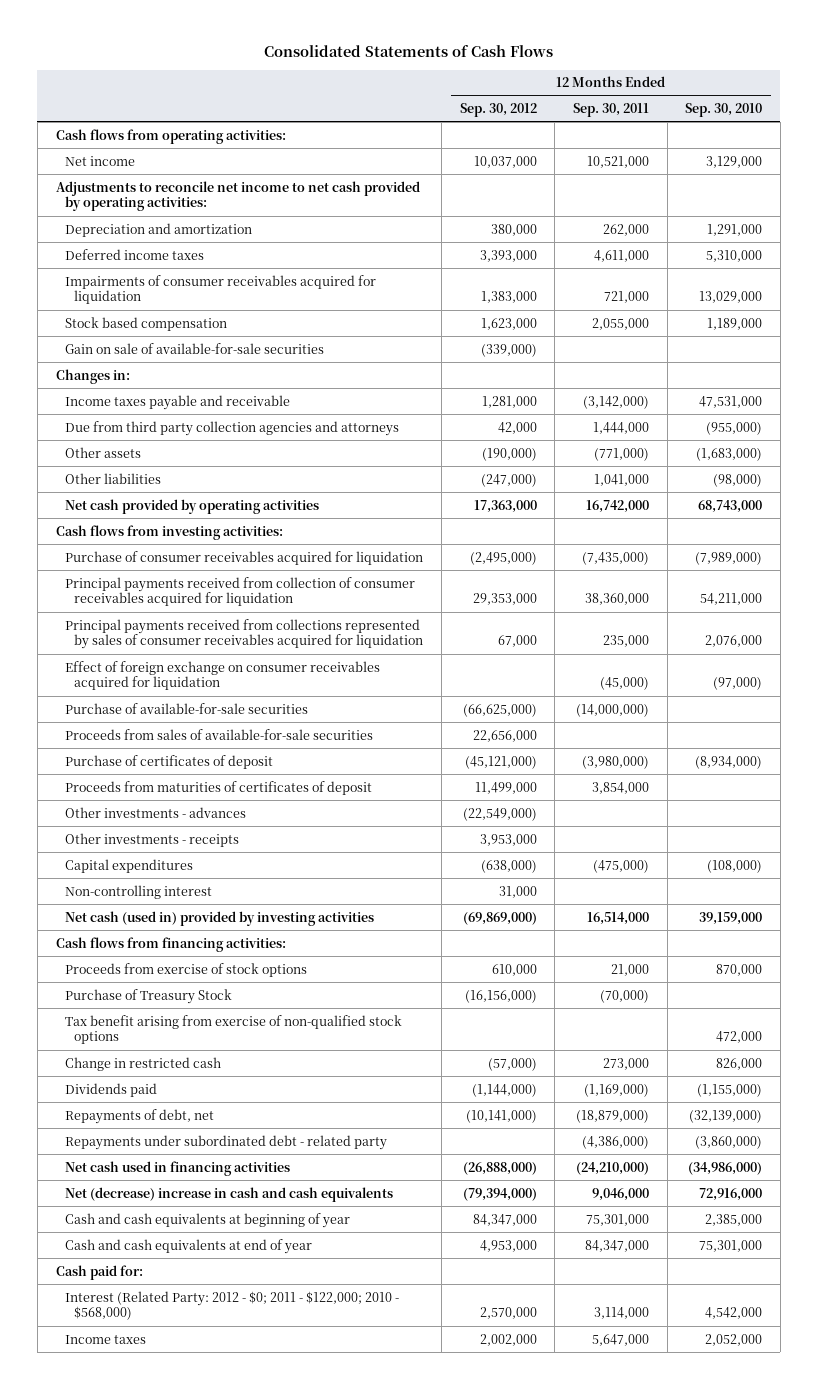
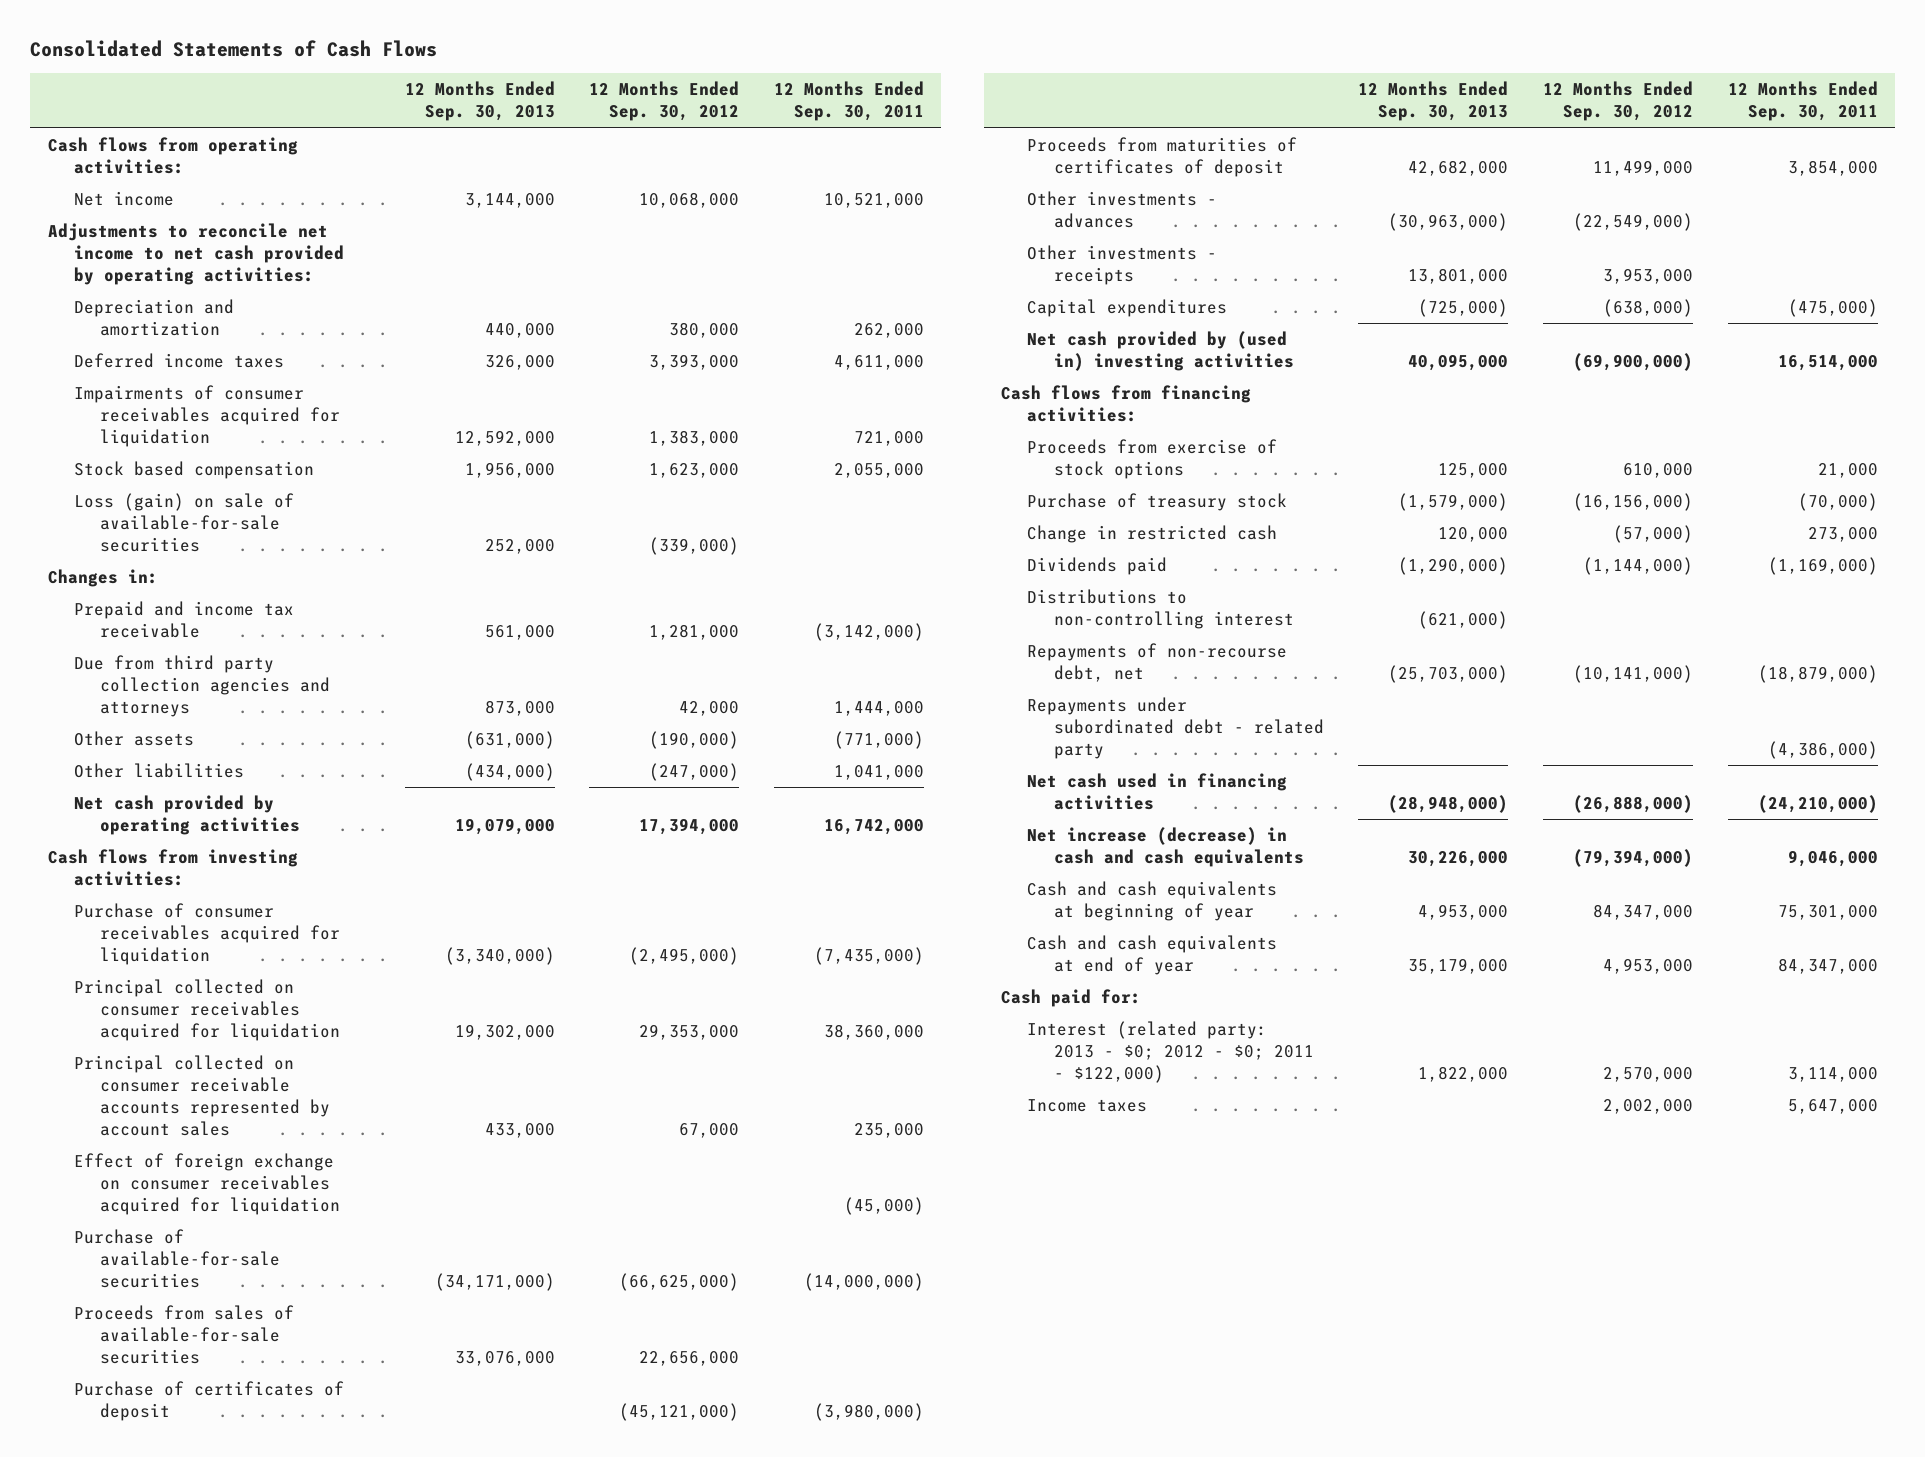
- | 12 Months Ended Sep. 30, 2012 | 12 Months Ended Sep. 30, 2011 | 12 Months Ended Sep. 30, 2010
+ | 12 Months Ended Sep. 30, 2013 | 12 Months Ended Sep. 30, 2012 | 12 Months Ended Sep. 30, 2011
- Net income | 10,037,000 | 10,521,000 | 3,129,000
+ Net income | 3,144,000 | 10,068,000 | 10,521,000
- Gain on sale of available-for-sale securities | (339,000) | |
+ Loss (gain) on sale of available-for-sale securities | 252,000 | (339,000) |
- Income taxes payable and receivable | 1,281,000 | (3,142,000) | 47,531,000
+ Prepaid and income tax receivable | 561,000 | 1,281,000 | (3,142,000)
- Net cash provided by operating activities | 17,363,000 | 16,742,000 | 68,743,000
+ Net cash provided by operating activities | 19,079,000 | 17,394,000 | 16,742,000
- Principal payments received from collection of consumer receivables acquired for liquidation | 29,353,000 | 38,360,000 | 54,211,000
- Principal payments received from collections represented by sales of consumer receivables acquired for liquidation | 67,000 | 235,000 | 2,076,000
+ Principal collected on consumer receivables acquired for liquidation | 19,302,000 | 29,353,000 | 38,360,000
+ Principal collected on consumer receivable accounts represented by account sales | 433,000 | 67,000 | 235,000
- Non-controlling interest | 31,000 | |
- Net cash (used in) provided by investing activities | (69,869,000) | 16,514,000 | 39,159,000
+ Net cash provided by (used in) investing activities | 40,095,000 | (69,900,000) | 16,514,000
- Purchase of Treasury Stock | (16,156,000) | (70,000) |
- Tax benefit arising from exercise of non-qualified stock options | | | 472,000
+ Purchase of treasury stock | (1,579,000) | (16,156,000) | (70,000)
- Repayments of debt, net | (10,141,000) | (18,879,000) | (32,139,000)
+ Distributions to non-controlling interest | (621,000) | |
+ Repayments of non-recourse debt, net | (25,703,000) | (10,141,000) | (18,879,000)
- Net (decrease) increase in cash and cash equivalents | (79,394,000) | 9,046,000 | 72,916,000
+ Net increase (decrease) in cash and cash equivalents | 30,226,000 | (79,394,000) | 9,046,000
- Interest (Related Party: 2012 - $0; 2011 - $122,000; 2010 - $568,000) | 2,570,000 | 3,114,000 | 4,542,000
+ Interest (related party: 2013 - $0; 2012 - $0; 2011 - $122,000) | 1,822,000 | 2,570,000 | 3,114,000

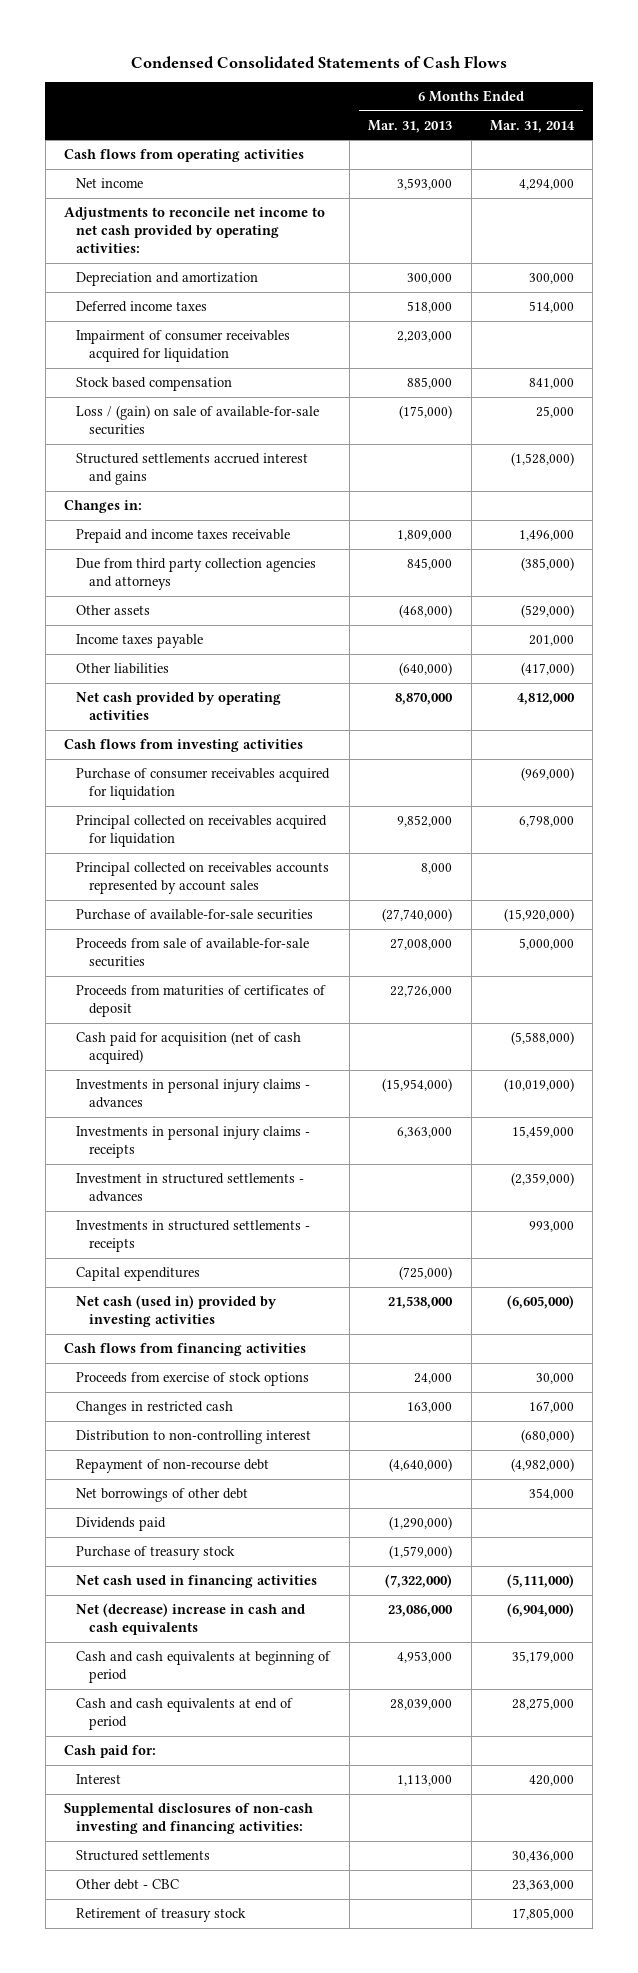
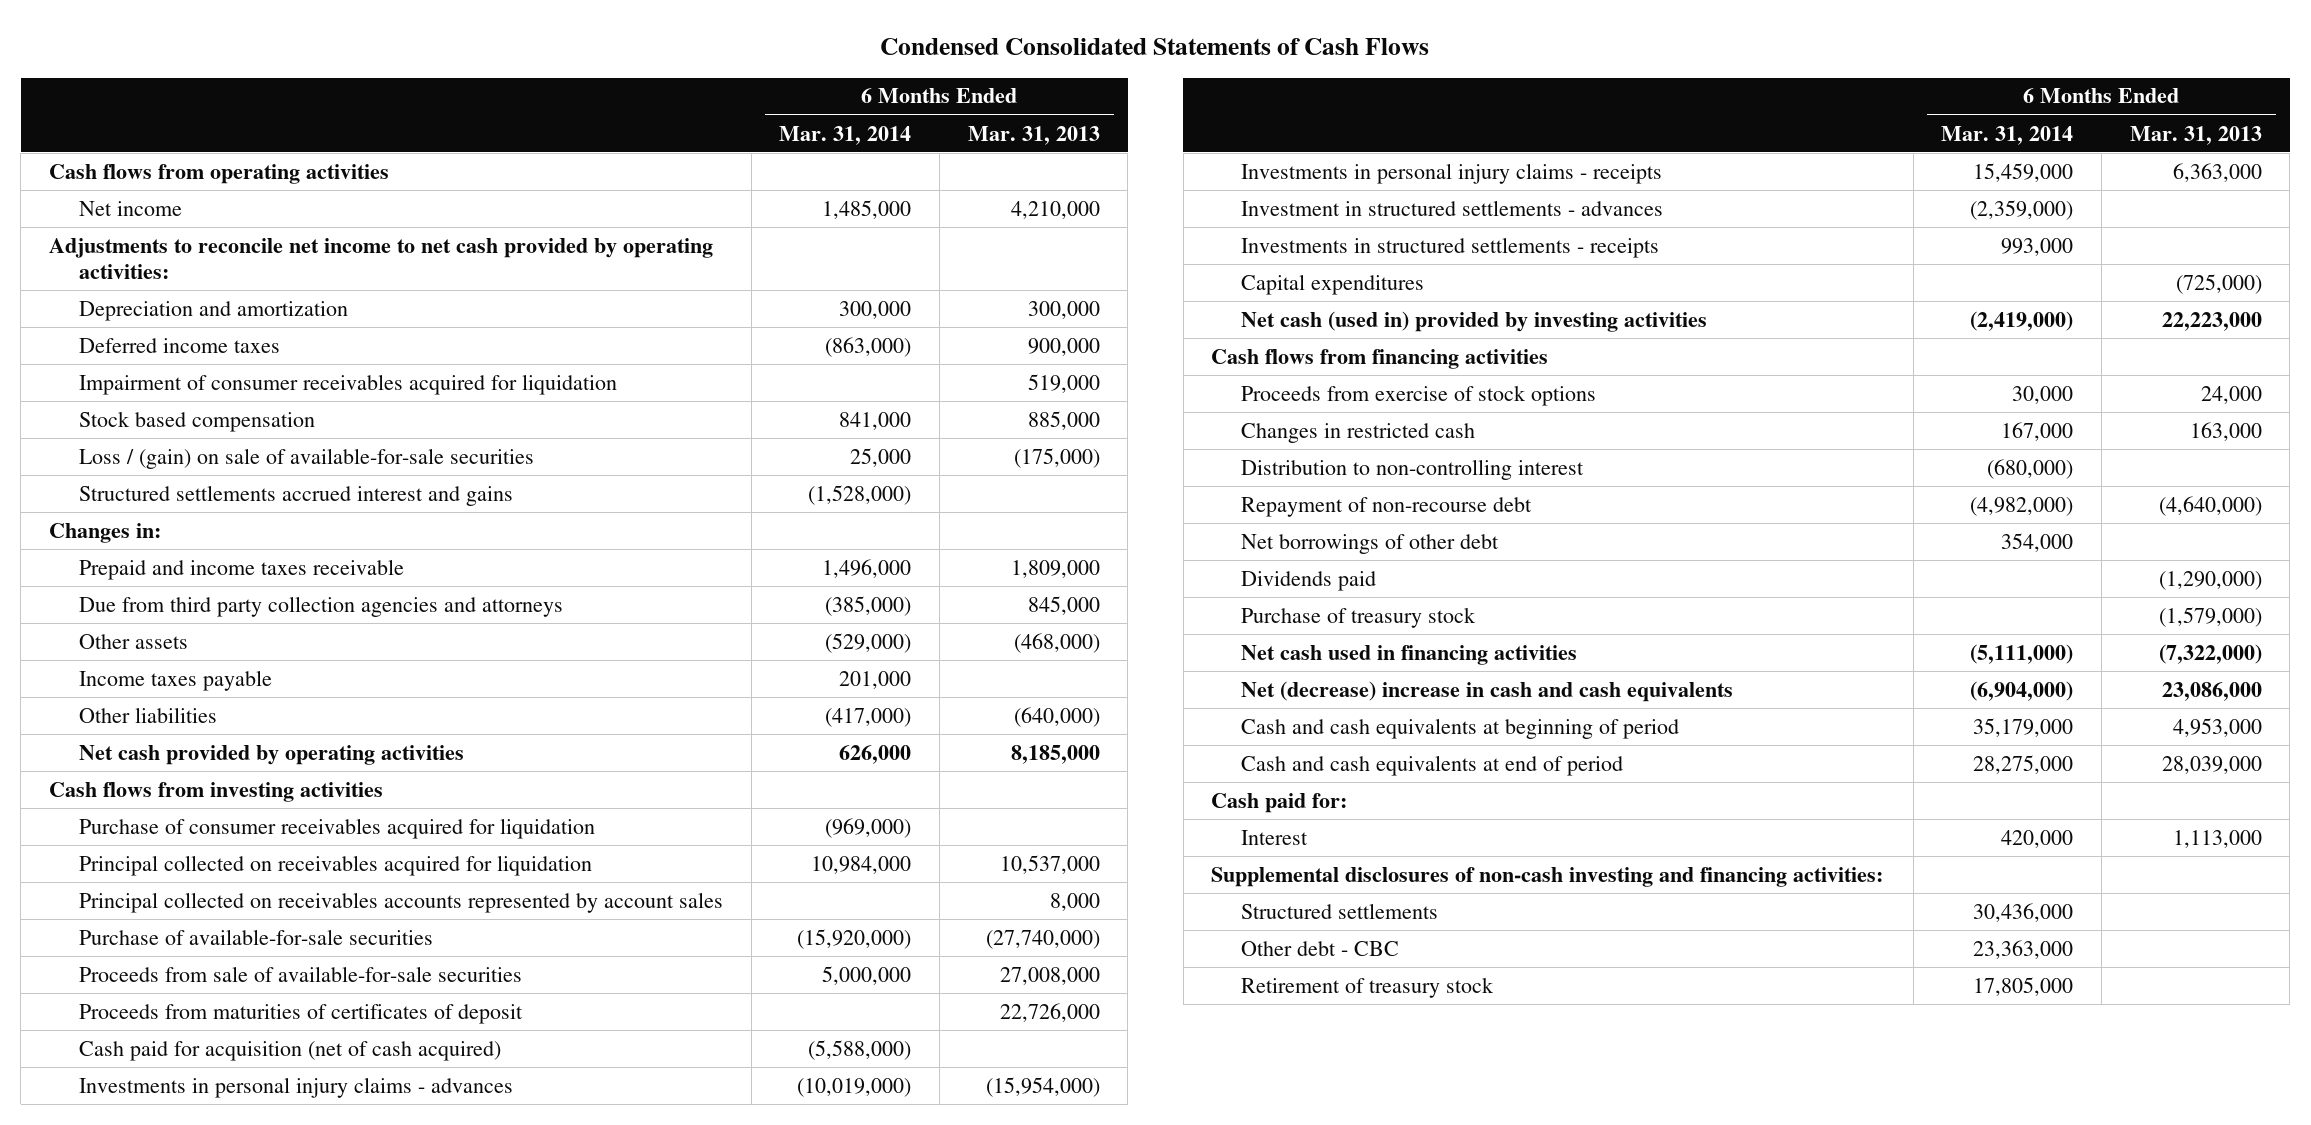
- | 6 Months Ended Mar. 31, 2013 | 6 Months Ended Mar. 31, 2014
+ | 6 Months Ended Mar. 31, 2014 | 6 Months Ended Mar. 31, 2013
- Net income | 3,593,000 | 4,294,000
+ Net income | 1,485,000 | 4,210,000
- Deferred income taxes | 518,000 | 514,000
- Impairment of consumer receivables acquired for liquidation | 2,203,000 |
+ Deferred income taxes | (863,000) | 900,000
+ Impairment of consumer receivables acquired for liquidation | | 519,000
- Net cash provided by operating activities | 8,870,000 | 4,812,000
+ Net cash provided by operating activities | 626,000 | 8,185,000
- Principal collected on receivables acquired for liquidation | 9,852,000 | 6,798,000
+ Principal collected on receivables acquired for liquidation | 10,984,000 | 10,537,000
- Net cash (used in) provided by investing activities | 21,538,000 | (6,605,000)
+ Net cash (used in) provided by investing activities | (2,419,000) | 22,223,000

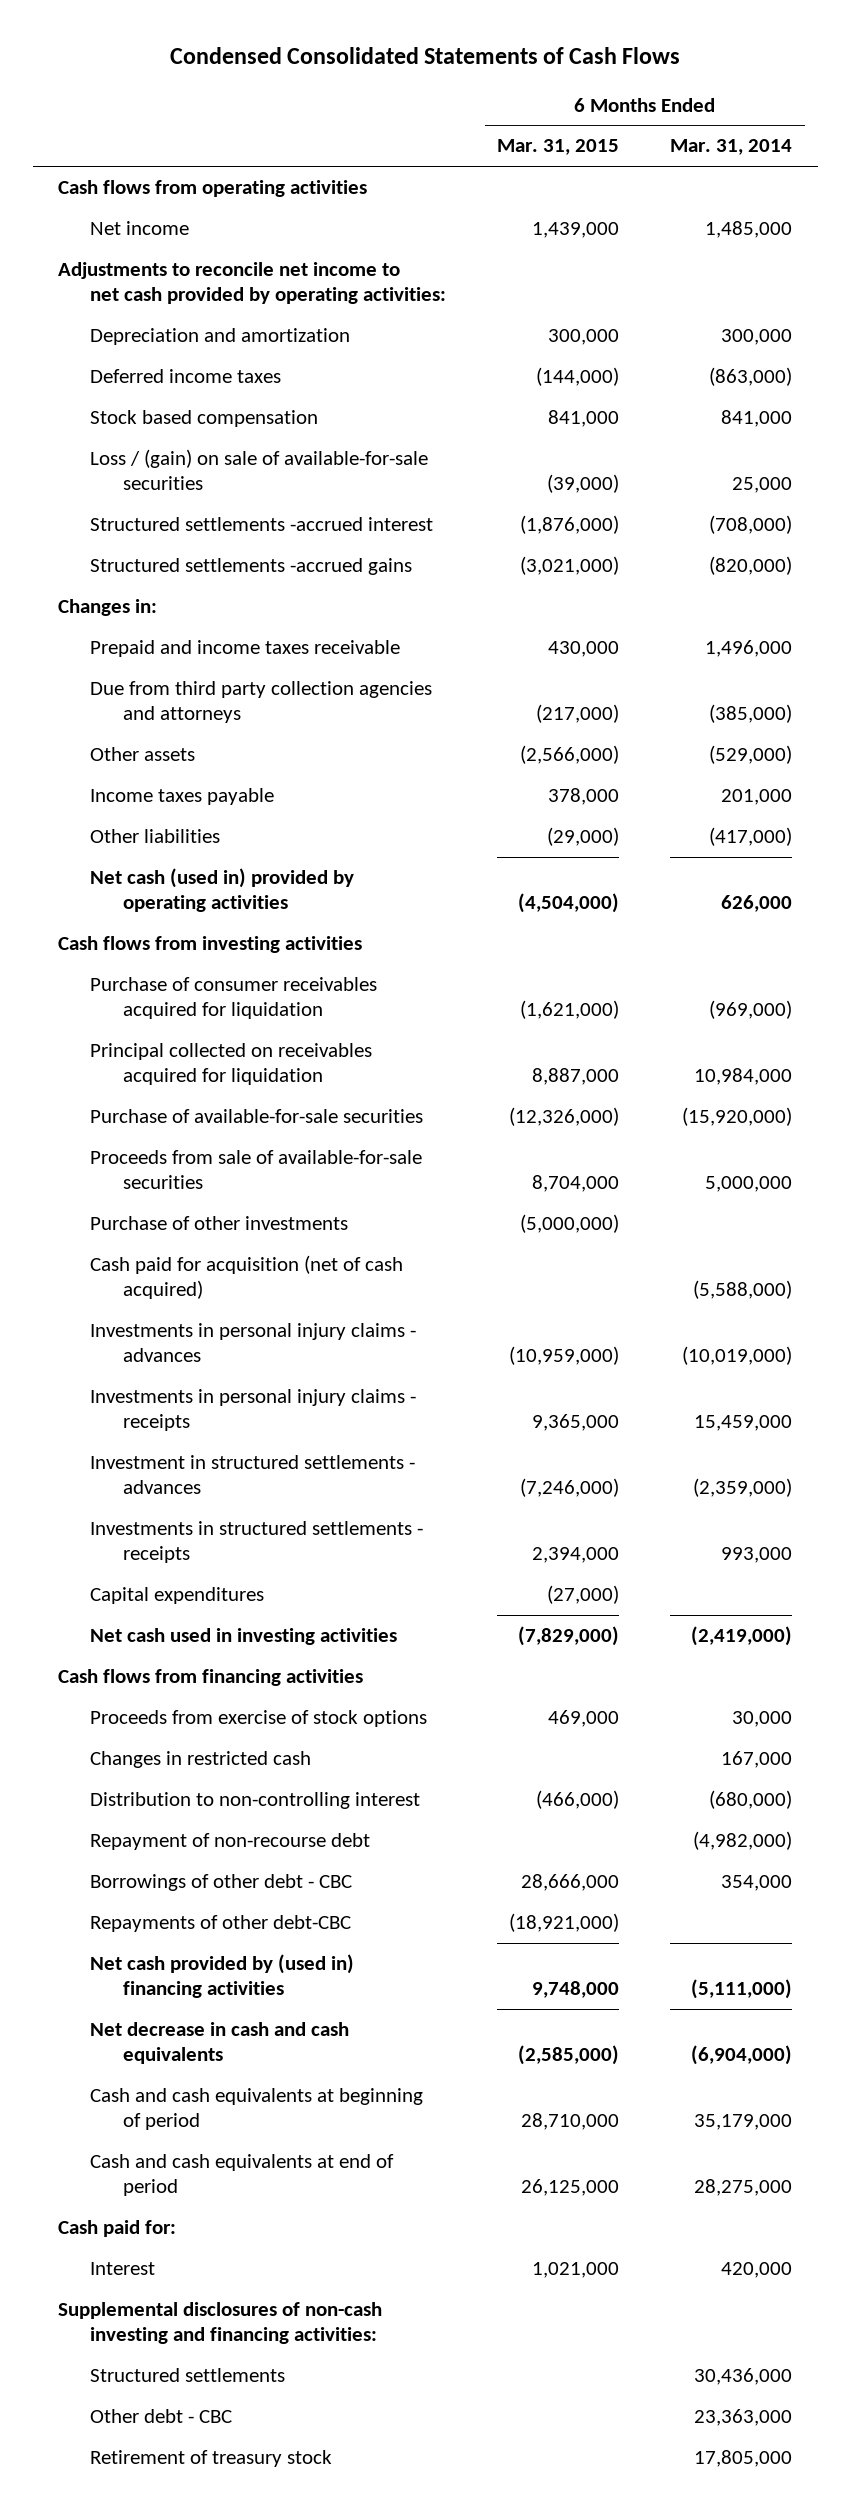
- | 6 Months Ended Mar. 31, 2014 | 6 Months Ended Mar. 31, 2013
+ | 6 Months Ended Mar. 31, 2015 | 6 Months Ended Mar. 31, 2014
- Impairment of consumer receivables acquired for liquidation | | 519,000
- Structured settlements accrued interest and gains | (1,528,000) |
+ Structured settlements -accrued interest | (1,876,000) | (708,000)
+ Structured settlements -accrued gains | (3,021,000) | (820,000)
- Net cash provided by operating activities | 626,000 | 8,185,000
+ Net cash (used in) provided by operating activities | (4,504,000) | 626,000
- Principal collected on receivables accounts represented by account sales | | 8,000
- Proceeds from maturities of certificates of deposit | | 22,726,000
+ Purchase of other investments | (5,000,000) |
- Net cash (used in) provided by investing activities | (2,419,000) | 22,223,000
+ Net cash used in investing activities | (7,829,000) | (2,419,000)
- Net borrowings of other debt | 354,000 |
- Dividends paid | | (1,290,000)
- Purchase of treasury stock | | (1,579,000)
- Net cash used in financing activities | (5,111,000) | (7,322,000)
- Net (decrease) increase in cash and cash equivalents | (6,904,000) | 23,086,000
+ Borrowings of other debt - CBC | 28,666,000 | 354,000
+ Repayments of other debt-CBC | (18,921,000) |
+ Net cash provided by (used in) financing activities | 9,748,000 | (5,111,000)
+ Net decrease in cash and cash equivalents | (2,585,000) | (6,904,000)

